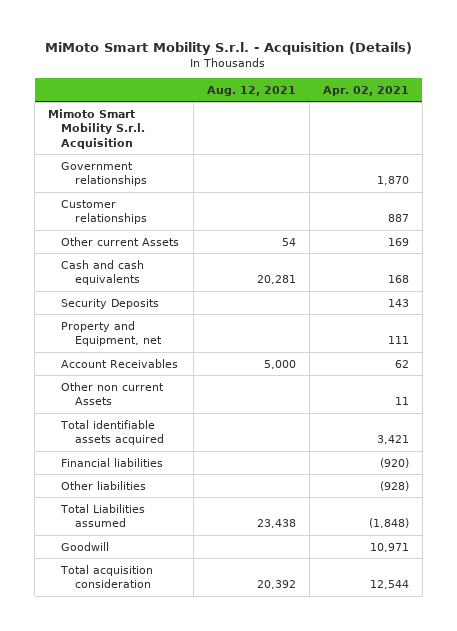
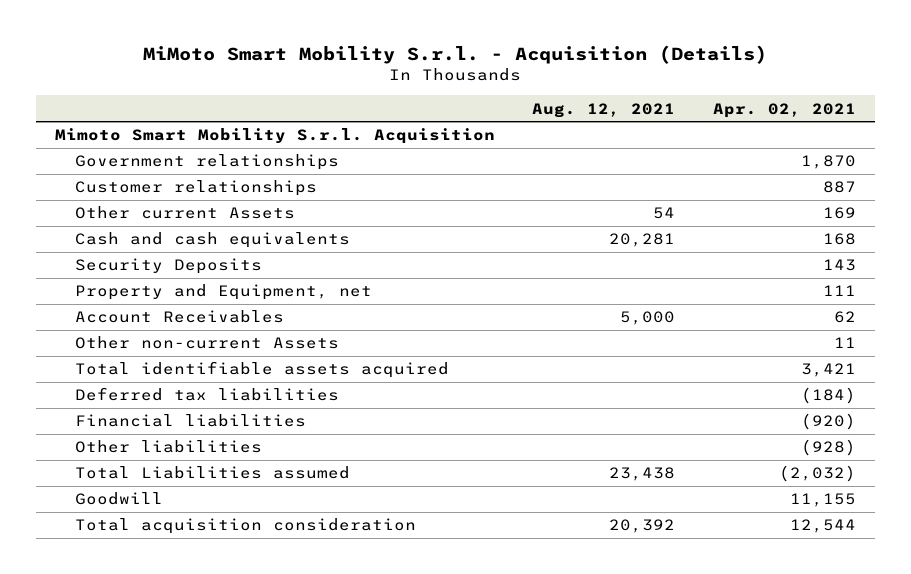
- Other non current Assets | | 11
+ Other non-current Assets | | 11
+ Deferred tax liabilities | | (184)
- Total Liabilities assumed | 23,438 | (1,848)
- Goodwill | | 10,971
+ Total Liabilities assumed | 23,438 | (2,032)
+ Goodwill | | 11,155

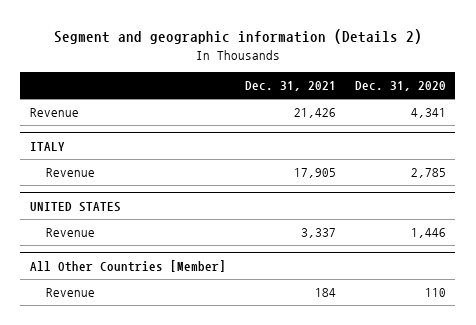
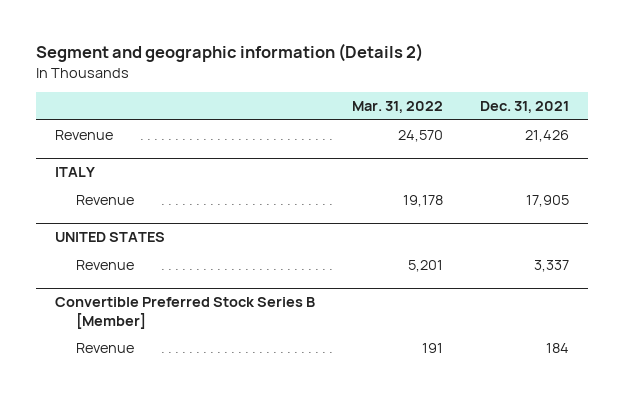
- | Dec. 31, 2021 | Dec. 31, 2020
+ | Mar. 31, 2022 | Dec. 31, 2021
- All Other Countries [Member]
+ Convertible Preferred Stock Series B [Member]

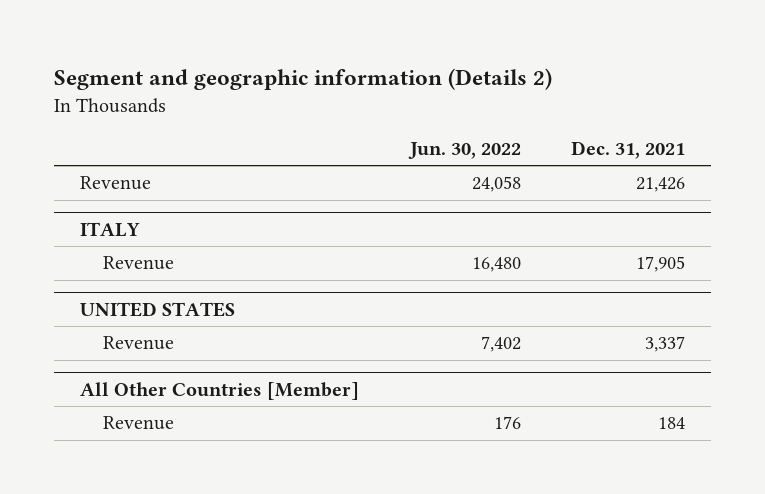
- | Mar. 31, 2022 | Dec. 31, 2021
+ | Jun. 30, 2022 | Dec. 31, 2021
- Convertible Preferred Stock Series B [Member]
+ All Other Countries [Member]

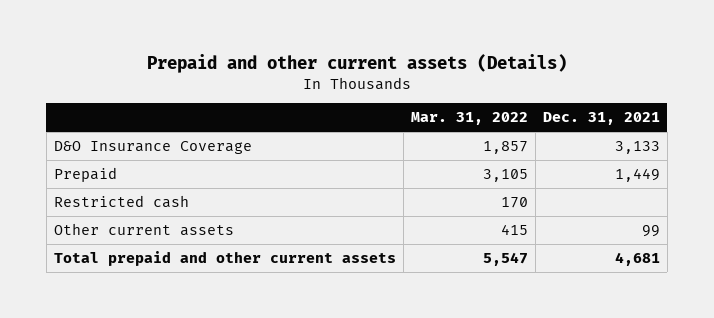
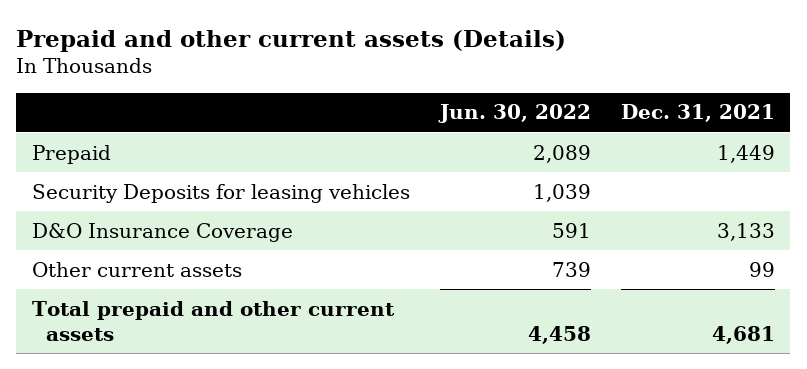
- | Mar. 31, 2022 | Dec. 31, 2021
+ | Jun. 30, 2022 | Dec. 31, 2021
- Restricted cash | 170 |
+ Security Deposits for leasing vehicles | 1,039 |
moved down: D&O Insurance Coverage | 591 | 3,133

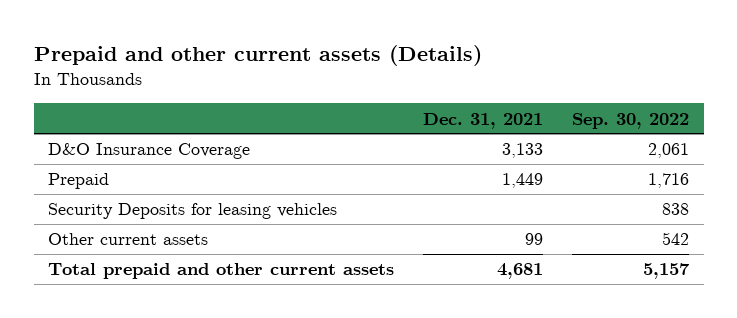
- | Jun. 30, 2022 | Dec. 31, 2021
+ | Dec. 31, 2021 | Sep. 30, 2022
moved up: D&O Insurance Coverage | 3,133 | 2,061

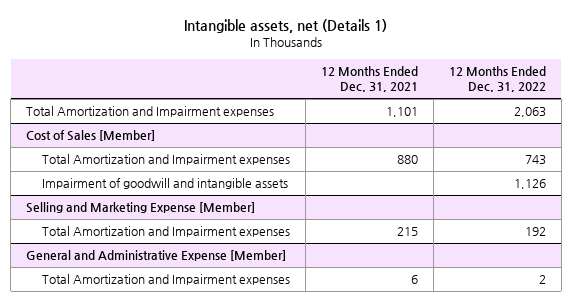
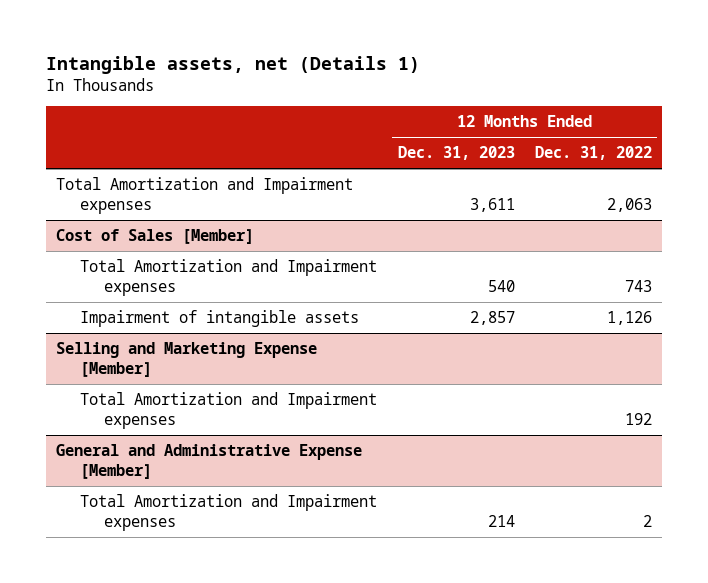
- | 12 Months Ended Dec. 31, 2021 | 12 Months Ended Dec. 31, 2022
+ | 12 Months Ended Dec. 31, 2023 | 12 Months Ended Dec. 31, 2022
@ Cost of Sales [Member]
- Impairment of goodwill and intangible assets | | 1,126
+ Impairment of intangible assets | 2,857 | 1,126

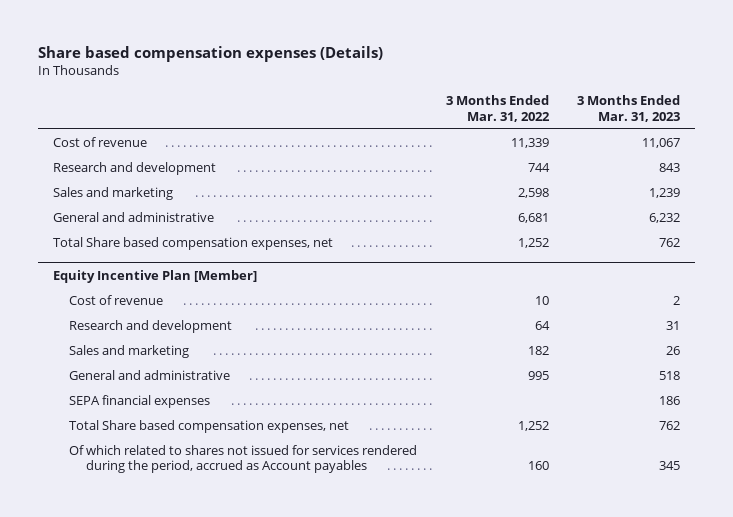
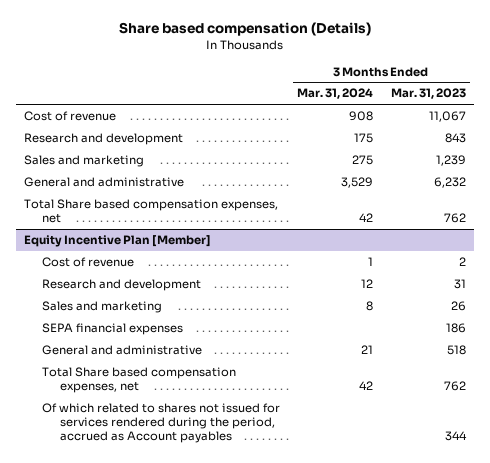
- Share based compensation expenses (Details)
+ Share based compensation (Details)
- | 3 Months Ended Mar. 31, 2022 | 3 Months Ended Mar. 31, 2023
+ | 3 Months Ended Mar. 31, 2024 | 3 Months Ended Mar. 31, 2023
@ Equity Incentive Plan [Member]
moved down: General and administrative | 21 | 518
- Of which related to shares not issued for services rendered during the period, accrued as Account payables | 160 | 345
+ Of which related to shares not issued for services rendered during the period, accrued as Account payables | | 344

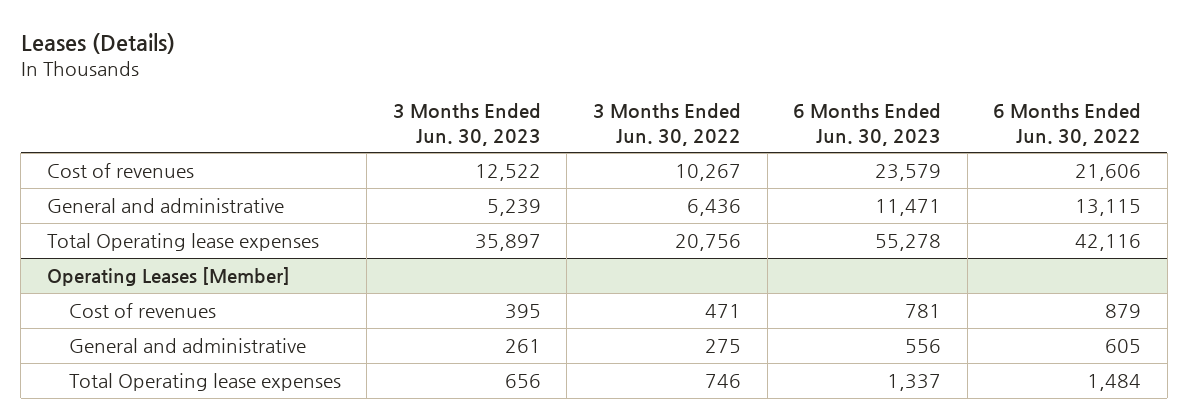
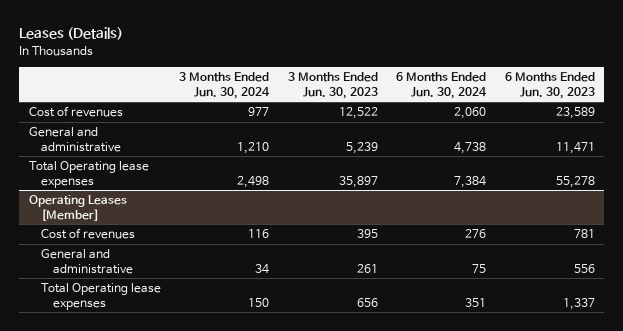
- | 3 Months Ended Jun. 30, 2023 | 3 Months Ended Jun. 30, 2022 | 6 Months Ended Jun. 30, 2023 | 6 Months Ended Jun. 30, 2022
+ | 3 Months Ended Jun. 30, 2024 | 3 Months Ended Jun. 30, 2023 | 6 Months Ended Jun. 30, 2024 | 6 Months Ended Jun. 30, 2023
- Cost of revenues | 12,522 | 10,267 | 23,579 | 21,606
+ Cost of revenues | 977 | 12,522 | 2,060 | 23,589

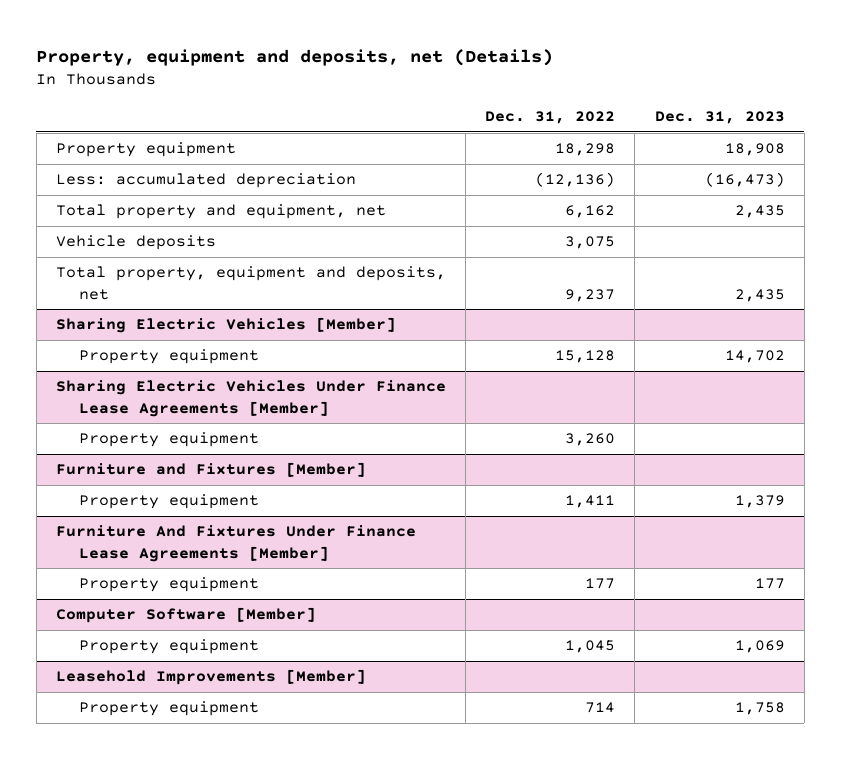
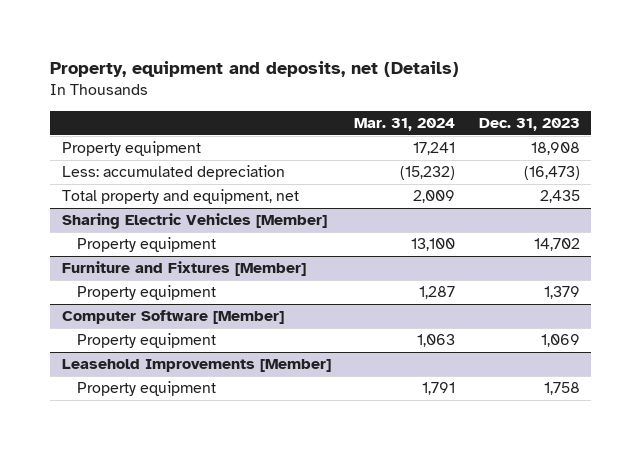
- | Dec. 31, 2022 | Dec. 31, 2023
+ | Mar. 31, 2024 | Dec. 31, 2023
- Vehicle deposits | 3,075 |
- Total property, equipment and deposits, net | 9,237 | 2,435
- Sharing Electric Vehicles Under Finance Lease Agreements [Member]
- Property equipment | 3,260 |
- Furniture And Fixtures Under Finance Lease Agreements [Member]
- Property equipment | 177 | 177

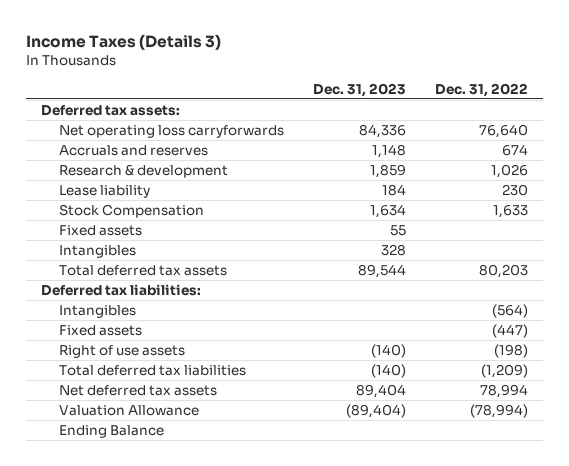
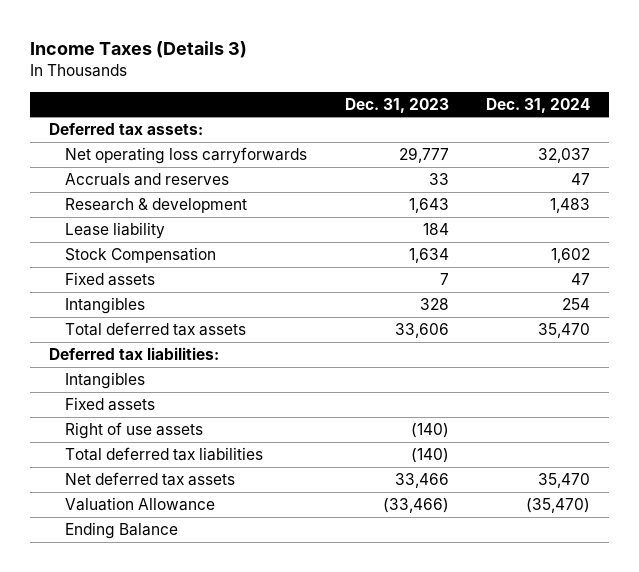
- | Dec. 31, 2023 | Dec. 31, 2022
+ | Dec. 31, 2023 | Dec. 31, 2024
- Net operating loss carryforwards | 84,336 | 76,640
- Accruals and reserves | 1,148 | 674
- Research & development | 1,859 | 1,026
+ Net operating loss carryforwards | 29,777 | 32,037
+ Accruals and reserves | 33 | 47
+ Research & development | 1,643 | 1,483
- Fixed assets | 55 |
+ Fixed assets | 7 | 47
- Total deferred tax assets | 89,544 | 80,203
+ Total deferred tax assets | 33,606 | 35,470
- Net deferred tax assets | 89,404 | 78,994
- Valuation Allowance | (89,404) | (78,994)
+ Net deferred tax assets | 33,466 | 35,470
+ Valuation Allowance | (33,466) | (35,470)

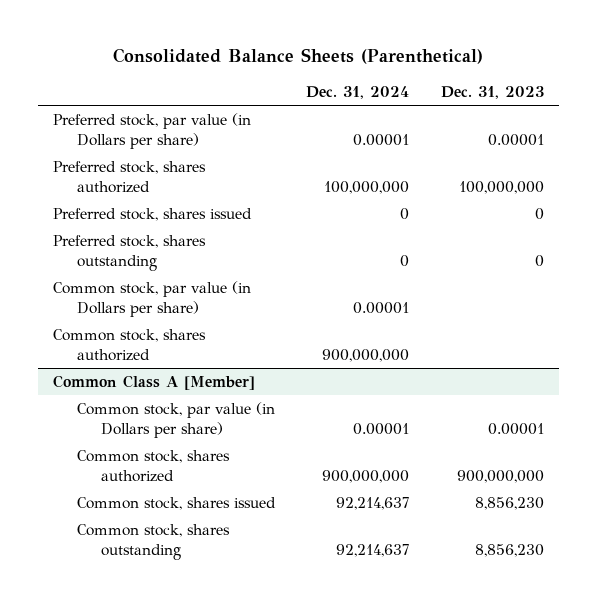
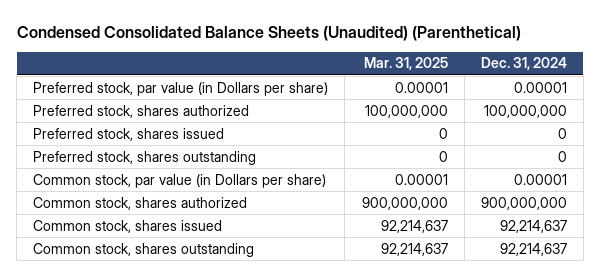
- Consolidated Balance Sheets (Parenthetical)
+ Condensed Consolidated Balance Sheets (Unaudited) (Parenthetical)
- | Dec. 31, 2024 | Dec. 31, 2023
+ | Mar. 31, 2025 | Dec. 31, 2024
- Common Class A [Member]
- Common stock, par value (in Dollars per share) | 0.00001 | 0.00001
- Common stock, shares authorized | 900,000,000 | 900,000,000

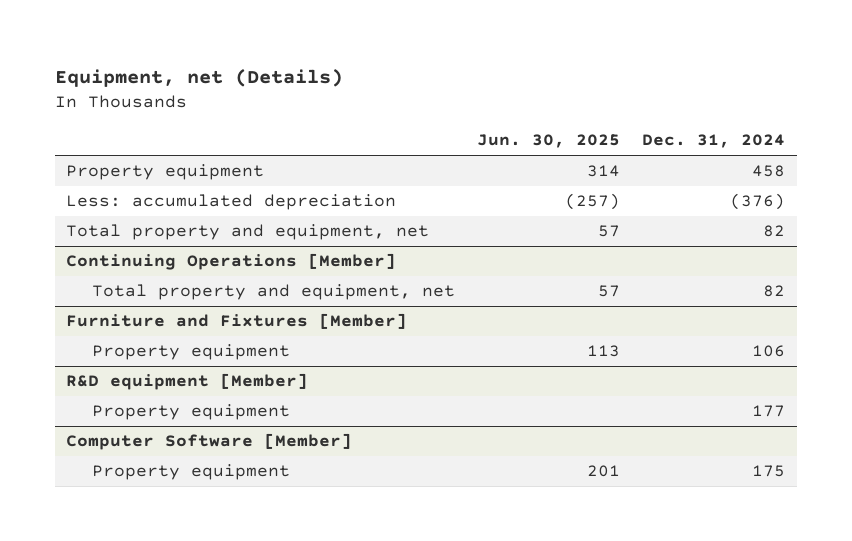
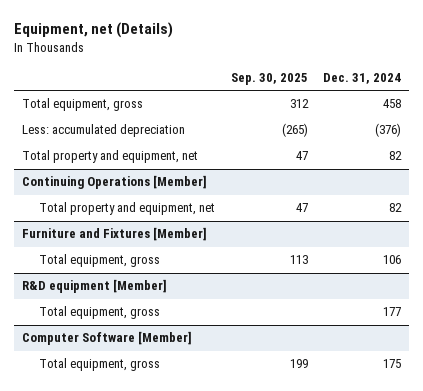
- | Jun. 30, 2025 | Dec. 31, 2024
+ | Sep. 30, 2025 | Dec. 31, 2024
- Property equipment | 314 | 458
+ Total equipment, gross | 312 | 458
@ Furniture and Fixtures [Member]
- Property equipment | 113 | 106
+ Total equipment, gross | 113 | 106
@ R&D equipment [Member]
- Property equipment | | 177
+ Total equipment, gross | | 177
@ Computer Software [Member]
- Property equipment | 201 | 175
+ Total equipment, gross | 199 | 175

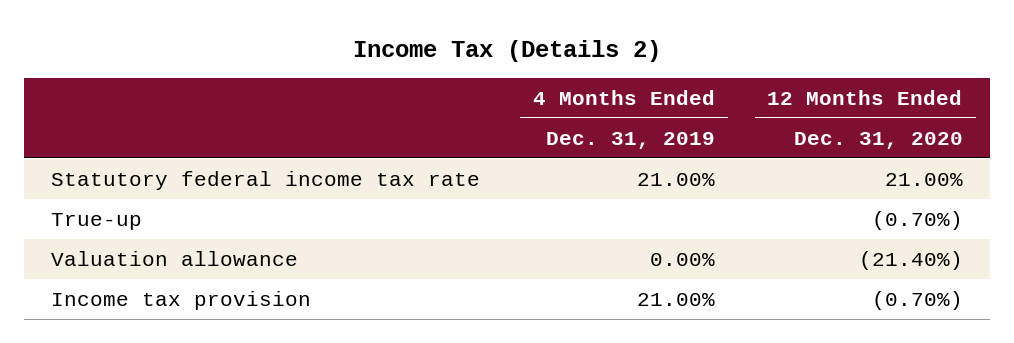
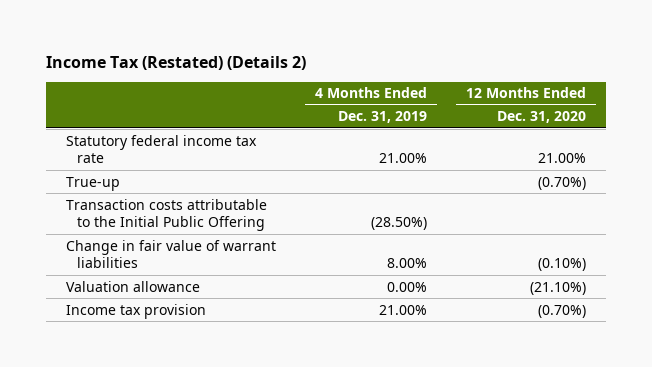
- Income Tax (Details 2)
+ Income Tax (Restated) (Details 2)
- Valuation allowance | 0.00% | (21.40%)
+ Transaction costs attributable to the Initial Public Offering | (28.50%) |
+ Change in fair value of warrant liabilities | 8.00% | (0.10%)
+ Valuation allowance | 0.00% | (21.10%)

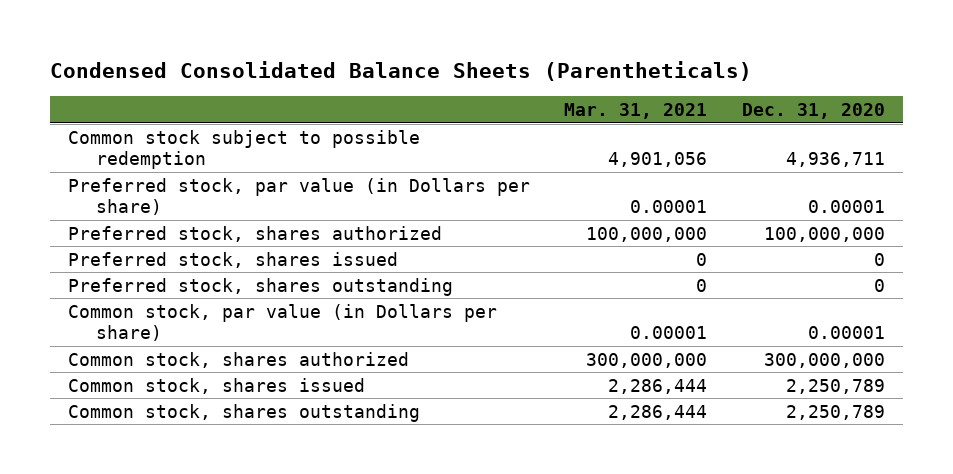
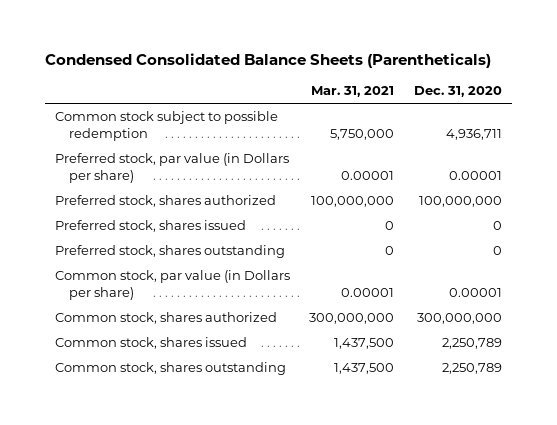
- Common stock subject to possible redemption | 4,901,056 | 4,936,711
+ Common stock subject to possible redemption | 5,750,000 | 4,936,711
- Common stock, shares issued | 2,286,444 | 2,250,789
- Common stock, shares outstanding | 2,286,444 | 2,250,789
+ Common stock, shares issued | 1,437,500 | 2,250,789
+ Common stock, shares outstanding | 1,437,500 | 2,250,789

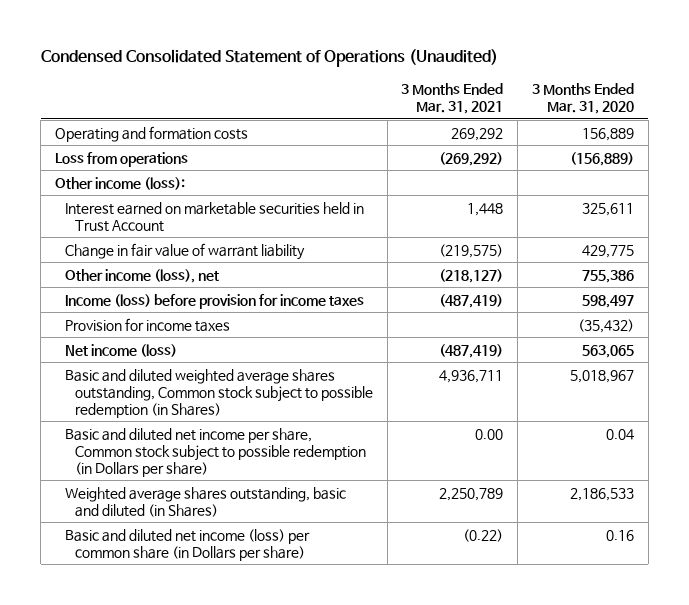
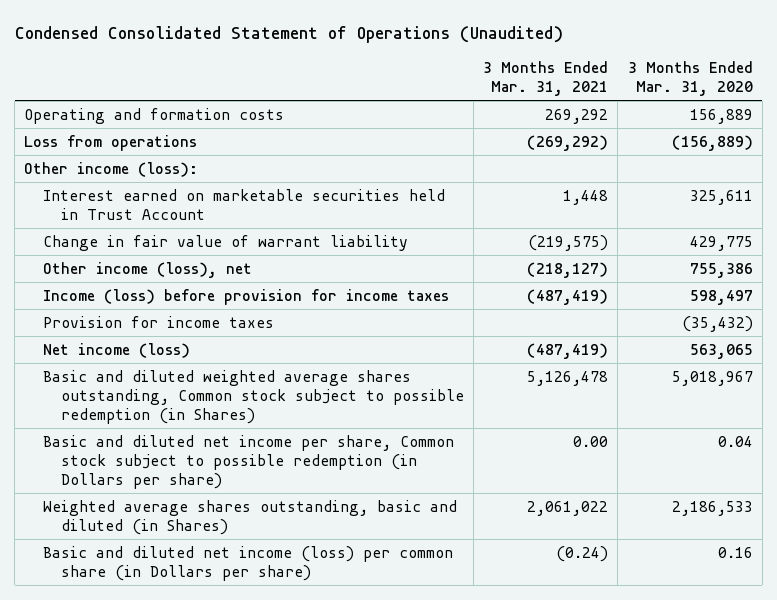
- Basic and diluted weighted average shares outstanding, Common stock subject to possible redemption (in Shares) | 4,936,711 | 5,018,967
+ Basic and diluted weighted average shares outstanding, Common stock subject to possible redemption (in Shares) | 5,126,478 | 5,018,967
- Weighted average shares outstanding, basic and diluted (in Shares) | 2,250,789 | 2,186,533
- Basic and diluted net income (loss) per common share (in Dollars per share) | (0.22) | 0.16
+ Weighted average shares outstanding, basic and diluted (in Shares) | 2,061,022 | 2,186,533
+ Basic and diluted net income (loss) per common share (in Dollars per share) | (0.24) | 0.16

